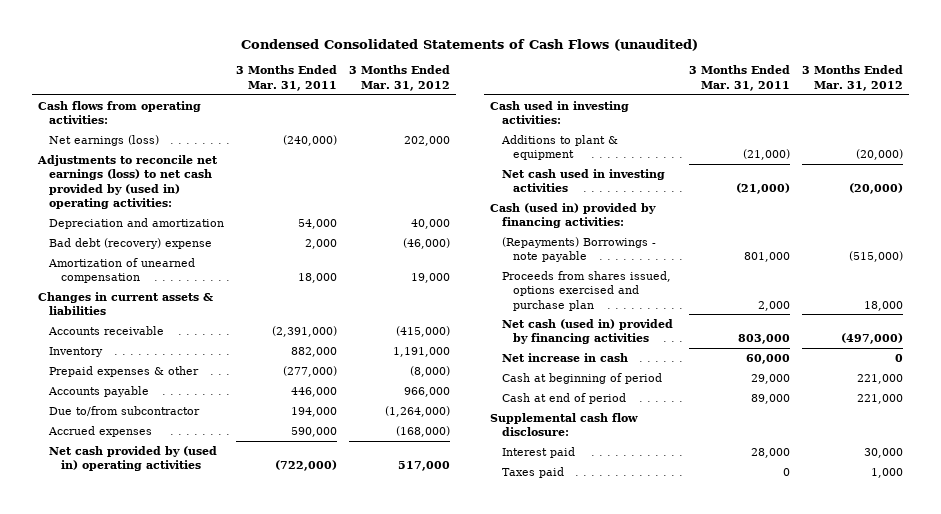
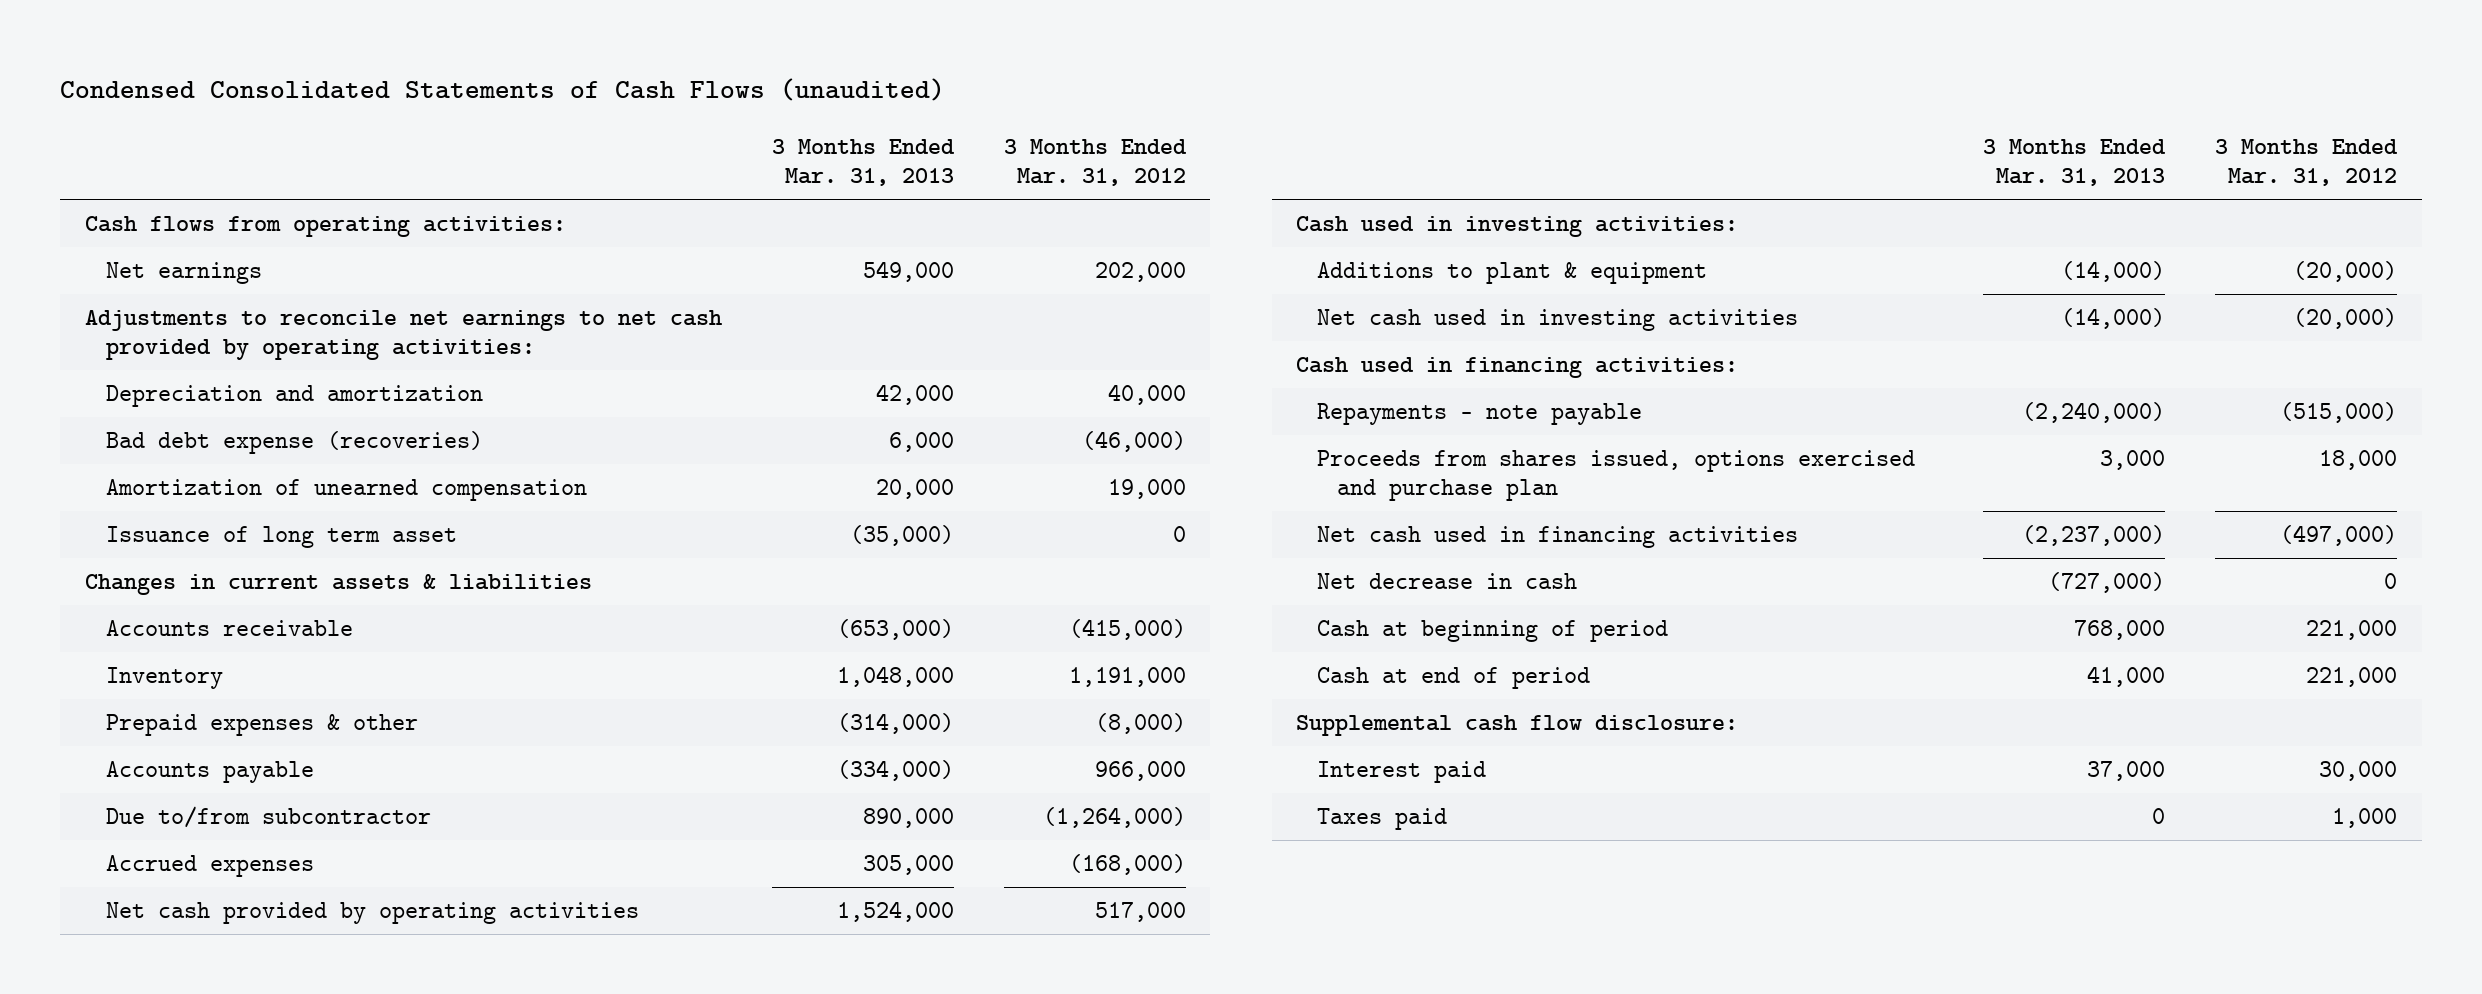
- | 3 Months Ended Mar. 31, 2011 | 3 Months Ended Mar. 31, 2012
+ | 3 Months Ended Mar. 31, 2013 | 3 Months Ended Mar. 31, 2012
- Net earnings (loss) | (240,000) | 202,000
- Adjustments to reconcile net earnings (loss) to net cash provided by (used in) operating activities:
+ Net earnings | 549,000 | 202,000
+ Adjustments to reconcile net earnings to net cash provided by operating activities:
- Bad debt (recovery) expense | 2,000 | (46,000)
+ Bad debt expense (recoveries) | 6,000 | (46,000)
+ Issuance of long term asset | (35,000) | 0
- Net cash provided by (used in) operating activities | (722,000) | 517,000
+ Net cash provided by operating activities | 1,524,000 | 517,000
- Cash (used in) provided by financing activities:
- (Repayments) Borrowings - note payable | 801,000 | (515,000)
+ Cash used in financing activities:
+ Repayments - note payable | (2,240,000) | (515,000)
- Net cash (used in) provided by financing activities | 803,000 | (497,000)
- Net increase in cash | 60,000 | 0
+ Net cash used in financing activities | (2,237,000) | (497,000)
+ Net decrease in cash | (727,000) | 0

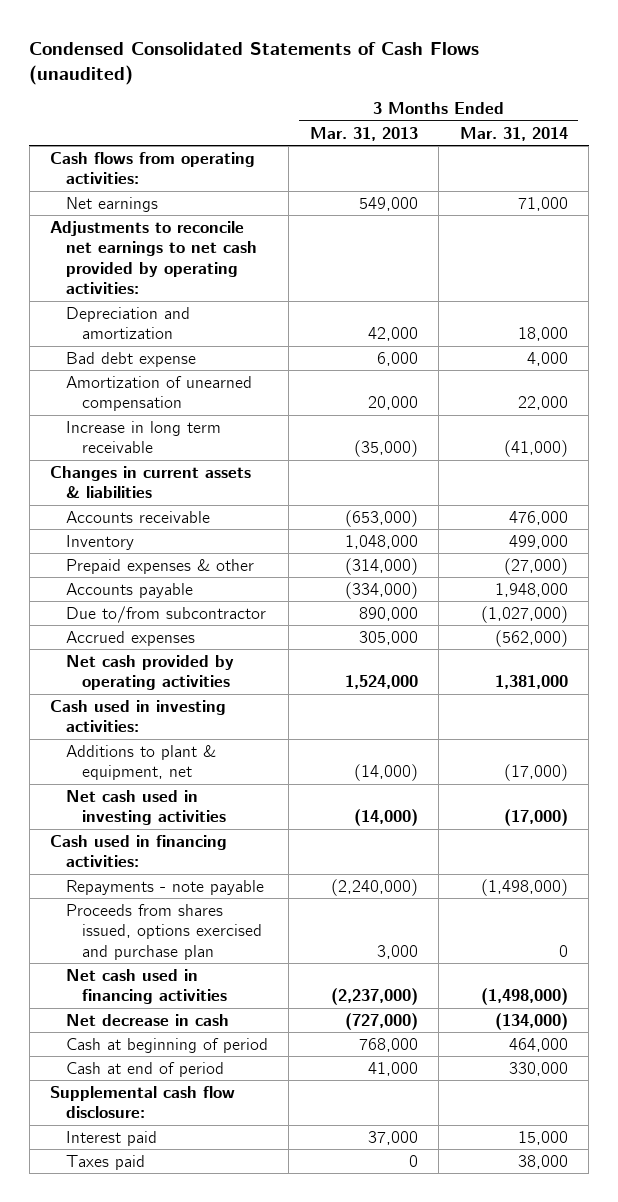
- | 3 Months Ended Mar. 31, 2013 | 3 Months Ended Mar. 31, 2012
+ | 3 Months Ended Mar. 31, 2013 | 3 Months Ended Mar. 31, 2014
- Bad debt expense (recoveries) | 6,000 | (46,000)
+ Bad debt expense | 6,000 | 4,000
- Issuance of long term asset | (35,000) | 0
+ Increase in long term receivable | (35,000) | (41,000)
- Additions to plant & equipment | (14,000) | (20,000)
+ Additions to plant & equipment, net | (14,000) | (17,000)

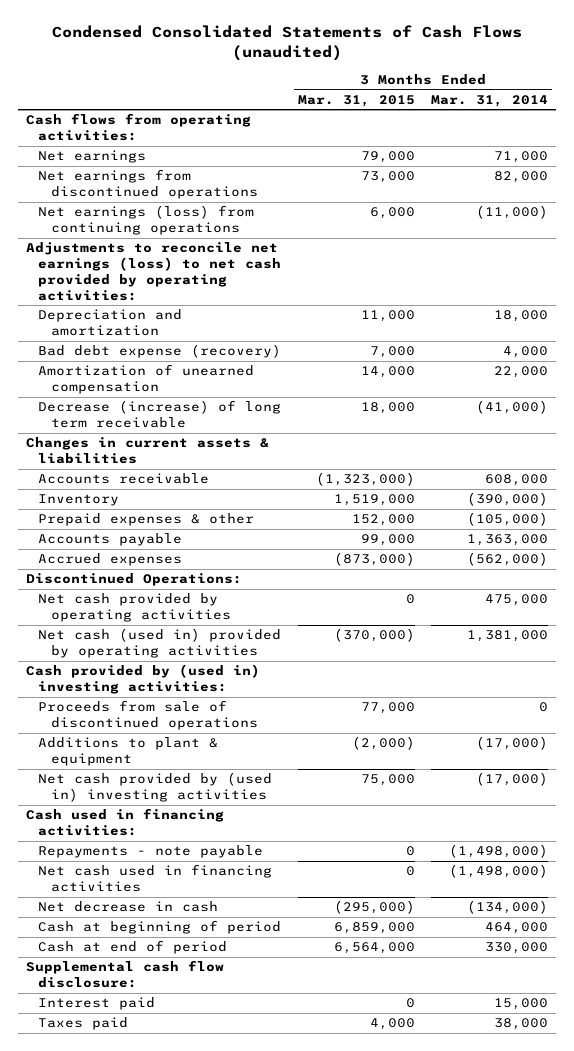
- | 3 Months Ended Mar. 31, 2013 | 3 Months Ended Mar. 31, 2014
+ | 3 Months Ended Mar. 31, 2015 | 3 Months Ended Mar. 31, 2014
- Adjustments to reconcile net earnings to net cash provided by operating activities:
+ Net earnings from discontinued operations | 73,000 | 82,000
+ Net earnings (loss) from continuing operations | 6,000 | (11,000)
+ Adjustments to reconcile net earnings (loss) to net cash provided by operating activities:
- Bad debt expense | 6,000 | 4,000
+ Bad debt expense (recovery) | 7,000 | 4,000
- Increase in long term receivable | (35,000) | (41,000)
+ Decrease (increase) of long term receivable | 18,000 | (41,000)
- Accounts receivable | (653,000) | 476,000
- Inventory | 1,048,000 | 499,000
- Prepaid expenses & other | (314,000) | (27,000)
- Accounts payable | (334,000) | 1,948,000
- Due to/from subcontractor | 890,000 | (1,027,000)
+ Accounts receivable | (1,323,000) | 608,000
+ Inventory | 1,519,000 | (390,000)
+ Prepaid expenses & other | 152,000 | (105,000)
+ Accounts payable | 99,000 | 1,363,000
- Net cash provided by operating activities | 1,524,000 | 1,381,000
- Cash used in investing activities:
- Additions to plant & equipment, net | (14,000) | (17,000)
- Net cash used in investing activities | (14,000) | (17,000)
+ Discontinued Operations:
+ Net cash provided by operating activities | 0 | 475,000
+ Net cash (used in) provided by operating activities | (370,000) | 1,381,000
+ Cash provided by (used in) investing activities:
+ Proceeds from sale of discontinued operations | 77,000 | 0
+ Additions to plant & equipment | (2,000) | (17,000)
+ Net cash provided by (used in) investing activities | 75,000 | (17,000)
- Proceeds from shares issued, options exercised and purchase plan | 3,000 | 0

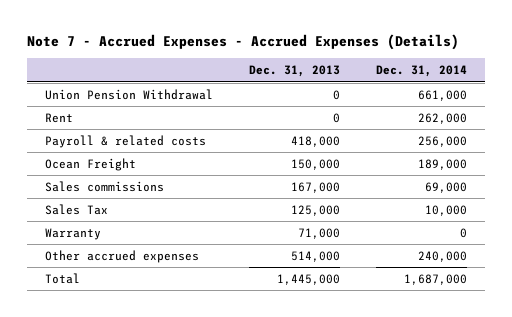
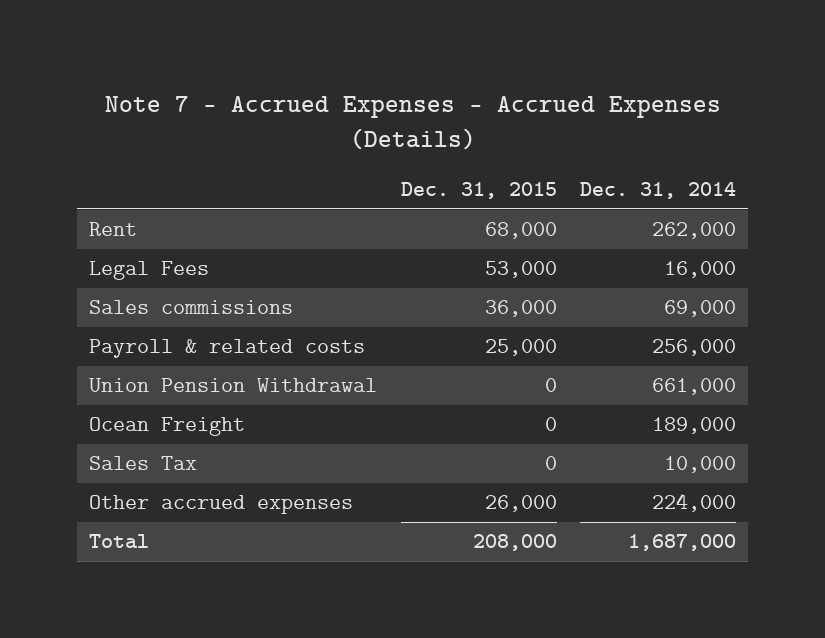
- | Dec. 31, 2013 | Dec. 31, 2014
+ | Dec. 31, 2015 | Dec. 31, 2014
+ Legal Fees | 53,000 | 16,000
moved up: Sales commissions | 36,000 | 69,000
moved down: Union Pension Withdrawal | 0 | 661,000
- Warranty | 71,000 | 0
- Other accrued expenses | 514,000 | 240,000
+ Other accrued expenses | 26,000 | 224,000

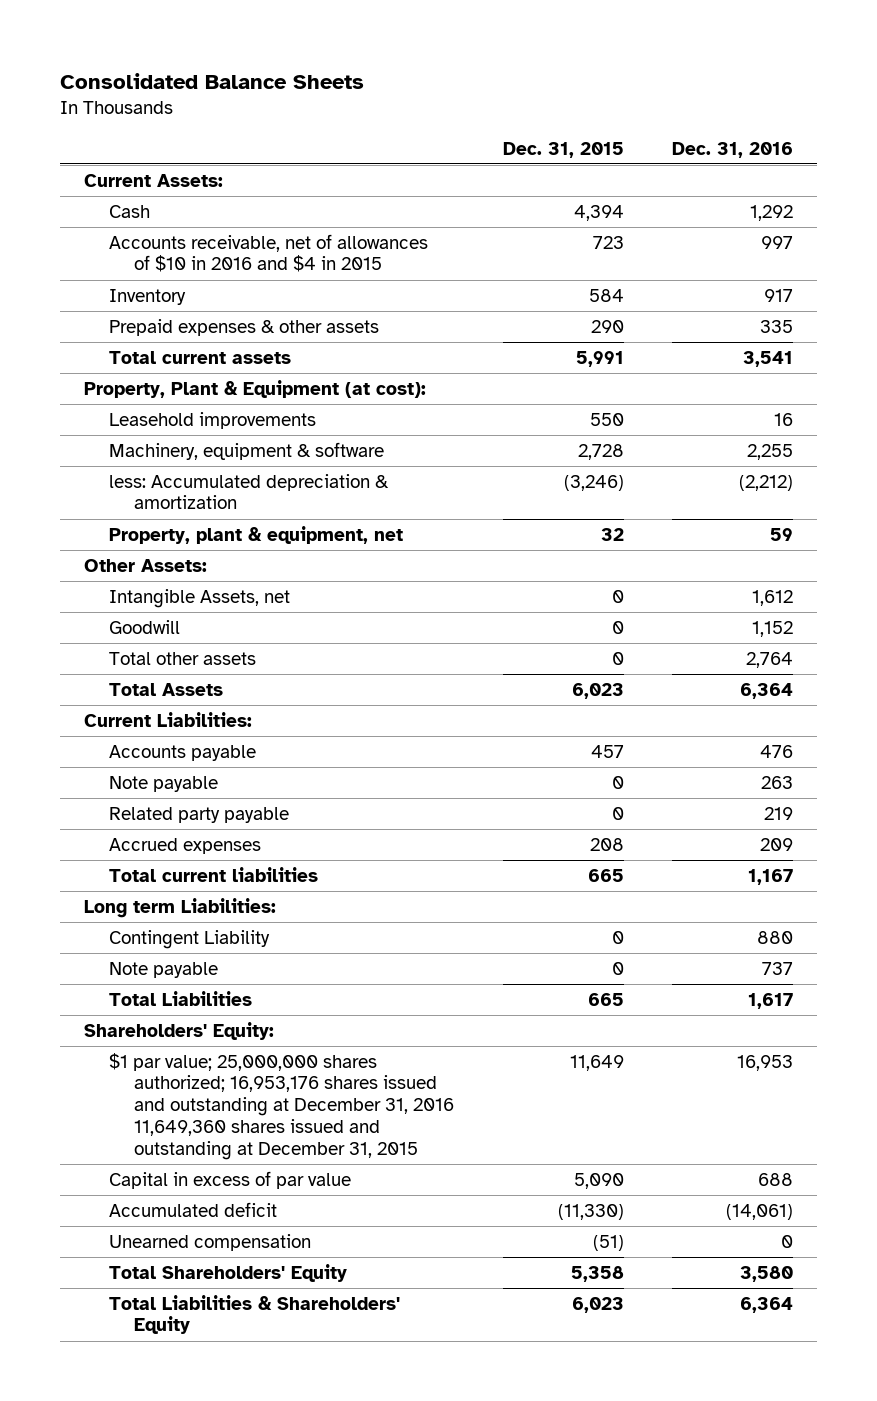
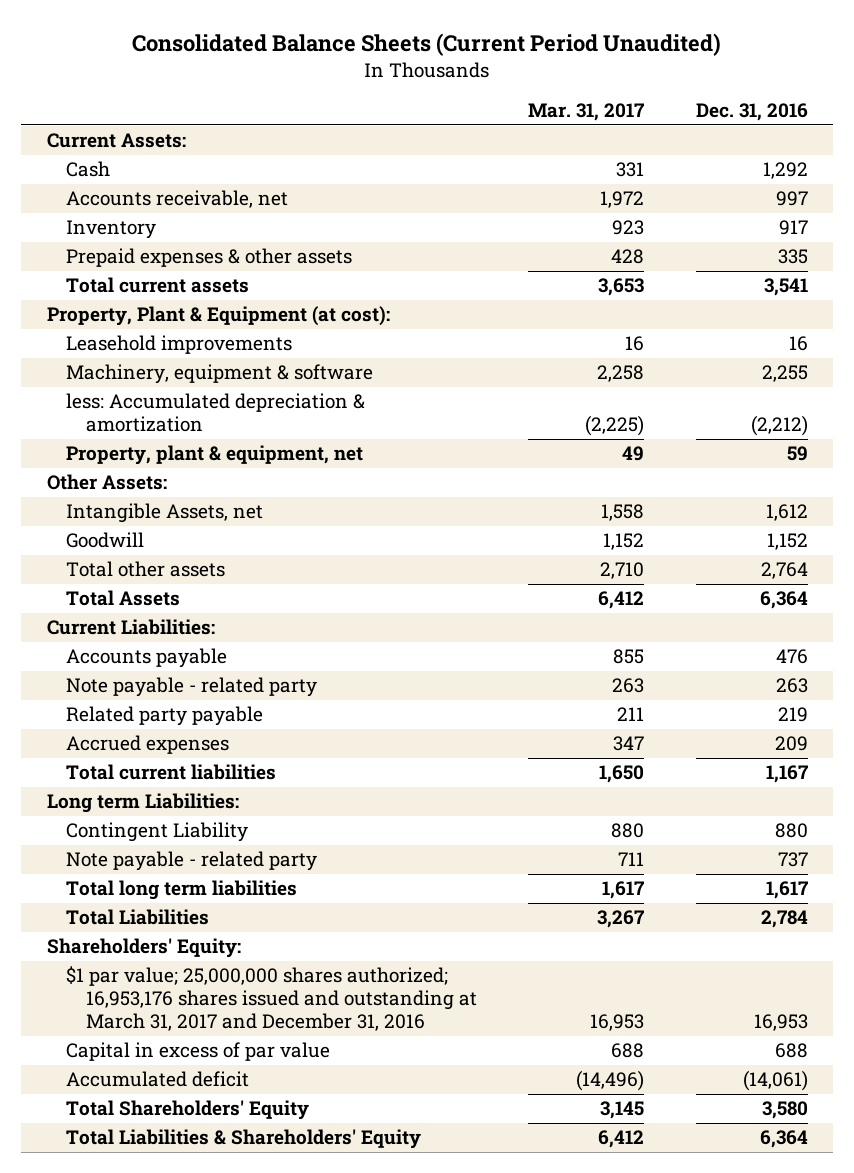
- Consolidated Balance Sheets
+ Consolidated Balance Sheets (Current Period Unaudited)
- | Dec. 31, 2015 | Dec. 31, 2016
+ | Mar. 31, 2017 | Dec. 31, 2016
- Accounts receivable, net of allowances of $10 in 2016 and $4 in 2015 | 723 | 997
+ Accounts receivable, net | 1,972 | 997
- Note payable | 0 | 263
+ Note payable - related party | 263 | 263
- Note payable | 0 | 737
- Total Liabilities | 665 | 1,617
+ Note payable - related party | 711 | 737
+ Total long term liabilities | 1,617 | 1,617
+ Total Liabilities | 3,267 | 2,784
- $1 par value; 25,000,000 shares authorized; 16,953,176 shares issued and outstanding at December 31, 2016 11,649,360 shares issued and outstanding at December 31, 2015 | 11,649 | 16,953
+ $1 par value; 25,000,000 shares authorized; 16,953,176 shares issued and outstanding at March 31, 2017 and December 31, 2016 | 16,953 | 16,953
- Unearned compensation | (51) | 0

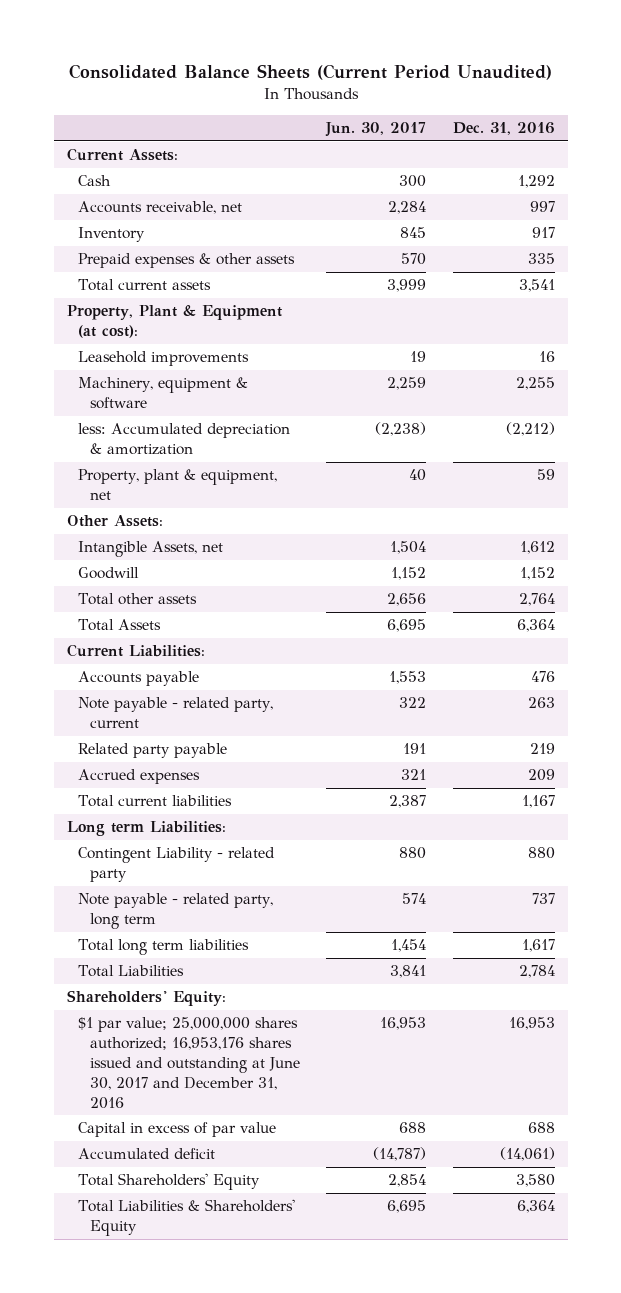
- | Mar. 31, 2017 | Dec. 31, 2016
+ | Jun. 30, 2017 | Dec. 31, 2016
- Note payable - related party | 263 | 263
+ Note payable - related party, current | 322 | 263
- Contingent Liability | 880 | 880
- Note payable - related party | 711 | 737
+ Contingent Liability - related party | 880 | 880
+ Note payable - related party, long term | 574 | 737
- $1 par value; 25,000,000 shares authorized; 16,953,176 shares issued and outstanding at March 31, 2017 and December 31, 2016 | 16,953 | 16,953
+ $1 par value; 25,000,000 shares authorized; 16,953,176 shares issued and outstanding at June 30, 2017 and December 31, 2016 | 16,953 | 16,953

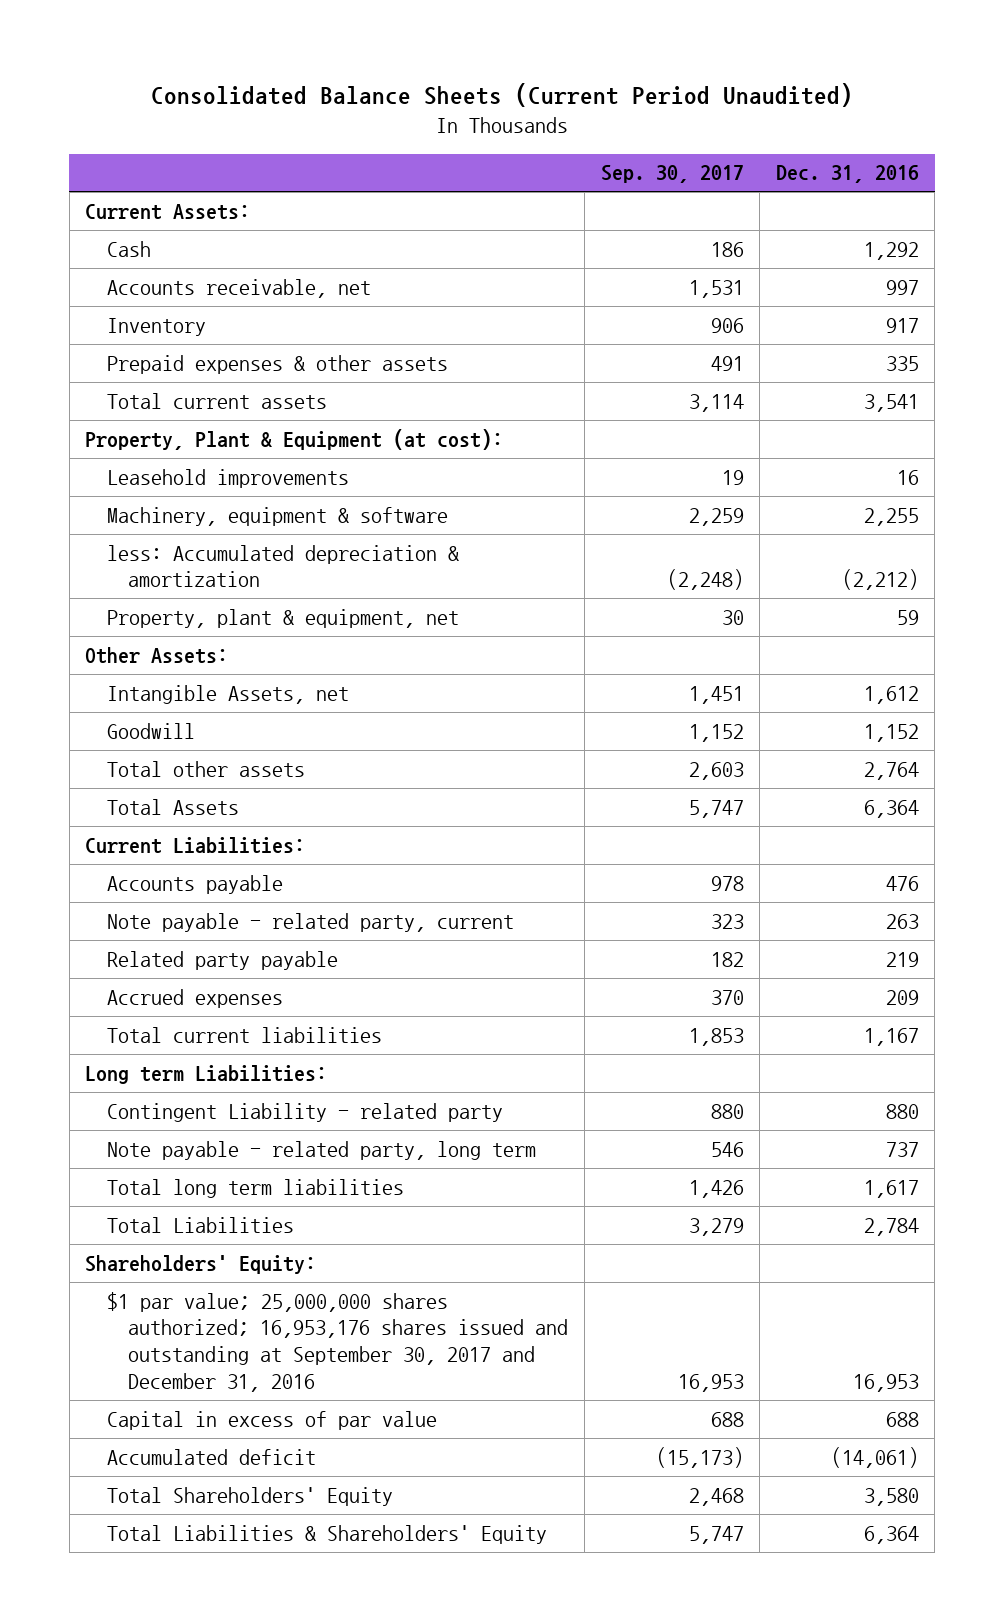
- | Jun. 30, 2017 | Dec. 31, 2016
+ | Sep. 30, 2017 | Dec. 31, 2016
- $1 par value; 25,000,000 shares authorized; 16,953,176 shares issued and outstanding at June 30, 2017 and December 31, 2016 | 16,953 | 16,953
+ $1 par value; 25,000,000 shares authorized; 16,953,176 shares issued and outstanding at September 30, 2017 and December 31, 2016 | 16,953 | 16,953

